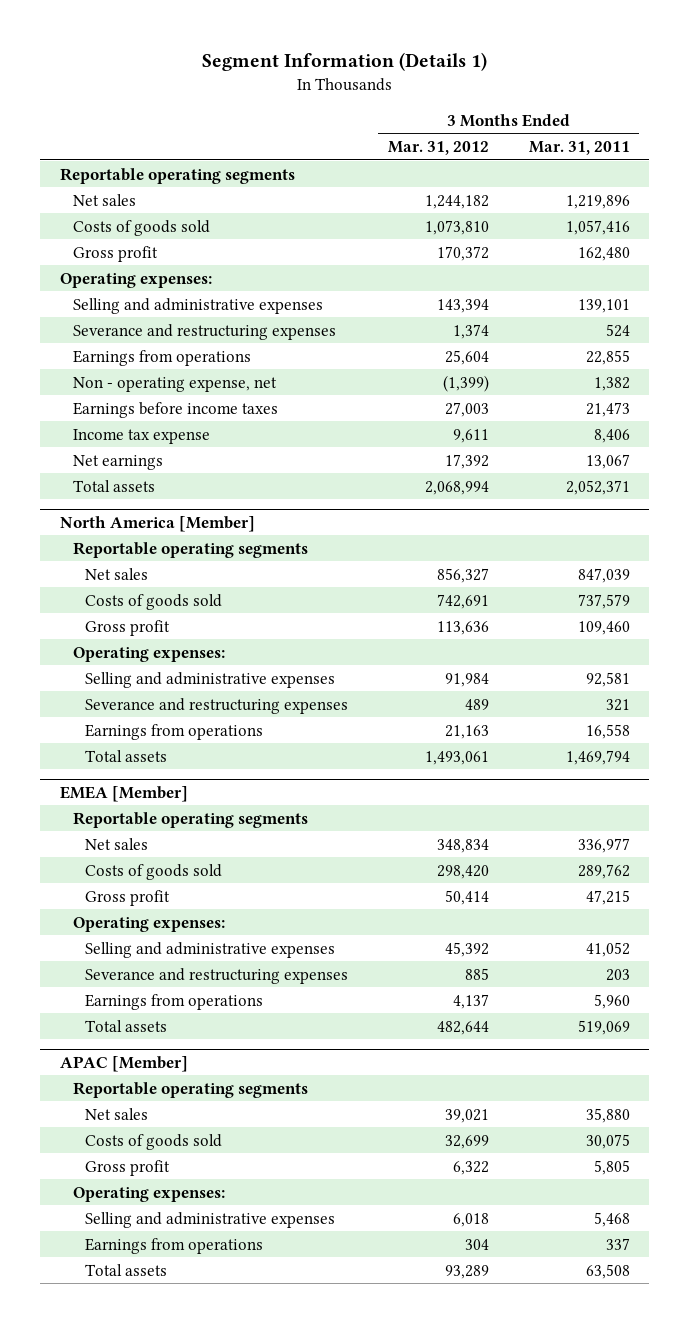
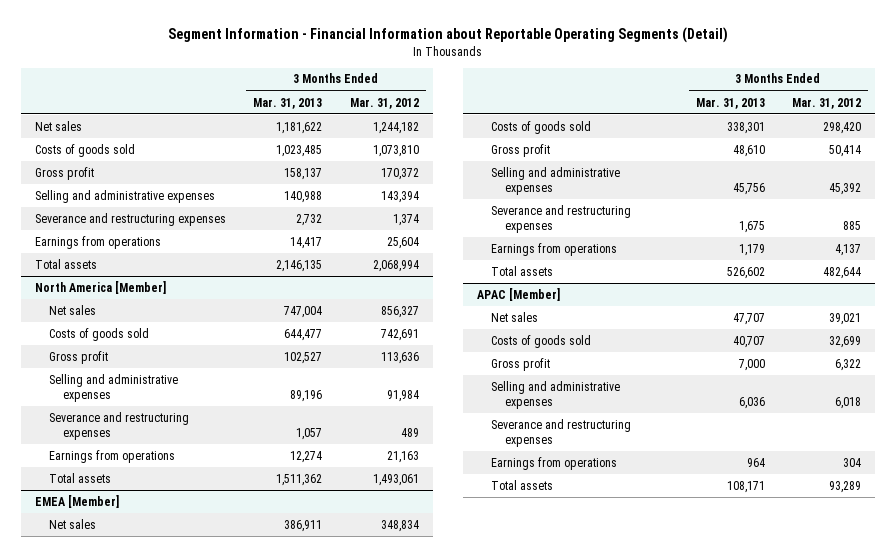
- Segment Information (Details 1)
+ Segment Information - Financial Information about Reportable Operating Segments (Detail)
- | 3 Months Ended Mar. 31, 2012 | 3 Months Ended Mar. 31, 2011
+ | 3 Months Ended Mar. 31, 2013 | 3 Months Ended Mar. 31, 2012
- Reportable operating segments
- Operating expenses:
- Non - operating expense, net | (1,399) | 1,382
- Earnings before income taxes | 27,003 | 21,473
- Income tax expense | 9,611 | 8,406
- Net earnings | 17,392 | 13,067
@ North America [Member]
- Reportable operating segments
- Operating expenses:
@ EMEA [Member]
- Reportable operating segments
- Operating expenses:
@ APAC [Member]
- Reportable operating segments
- Operating expenses:
+ Severance and restructuring expenses

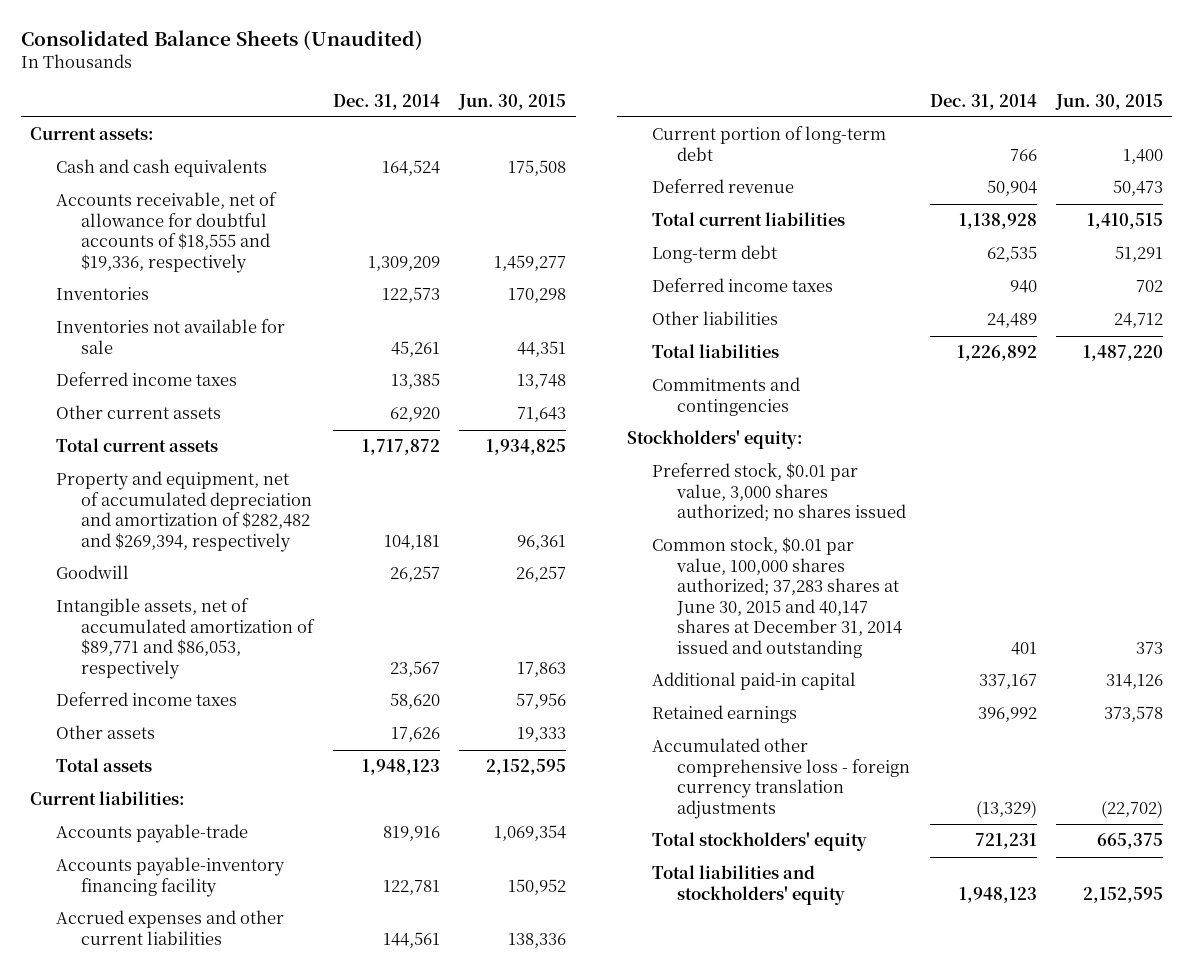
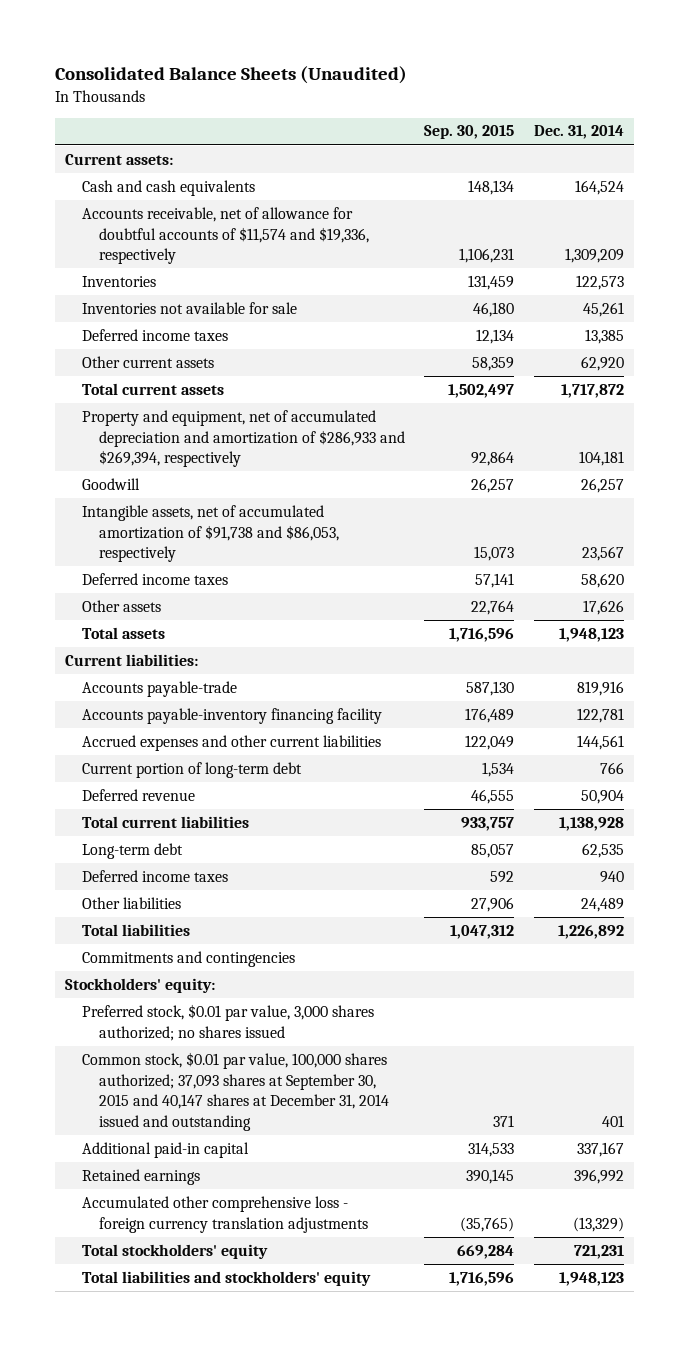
- | Dec. 31, 2014 | Jun. 30, 2015
+ | Sep. 30, 2015 | Dec. 31, 2014
- Accounts receivable, net of allowance for doubtful accounts of $18,555 and $19,336, respectively | 1,309,209 | 1,459,277
+ Accounts receivable, net of allowance for doubtful accounts of $11,574 and $19,336, respectively | 1,106,231 | 1,309,209
- Property and equipment, net of accumulated depreciation and amortization of $282,482 and $269,394, respectively | 104,181 | 96,361
+ Property and equipment, net of accumulated depreciation and amortization of $286,933 and $269,394, respectively | 92,864 | 104,181
- Intangible assets, net of accumulated amortization of $89,771 and $86,053, respectively | 23,567 | 17,863
+ Intangible assets, net of accumulated amortization of $91,738 and $86,053, respectively | 15,073 | 23,567
- Common stock, $0.01 par value, 100,000 shares authorized; 37,283 shares at June 30, 2015 and 40,147 shares at December 31, 2014 issued and outstanding | 401 | 373
+ Common stock, $0.01 par value, 100,000 shares authorized; 37,093 shares at September 30, 2015 and 40,147 shares at December 31, 2014 issued and outstanding | 371 | 401

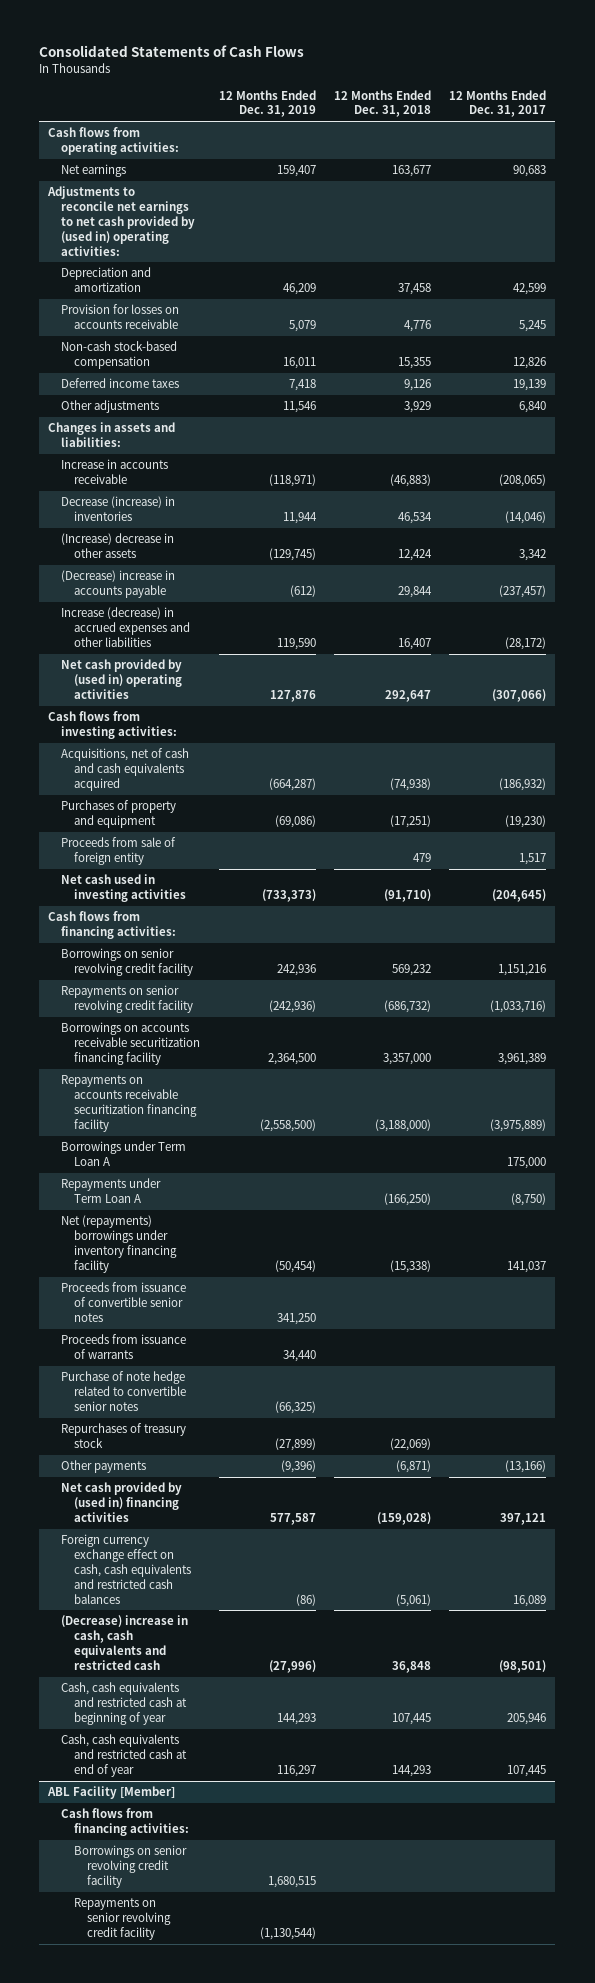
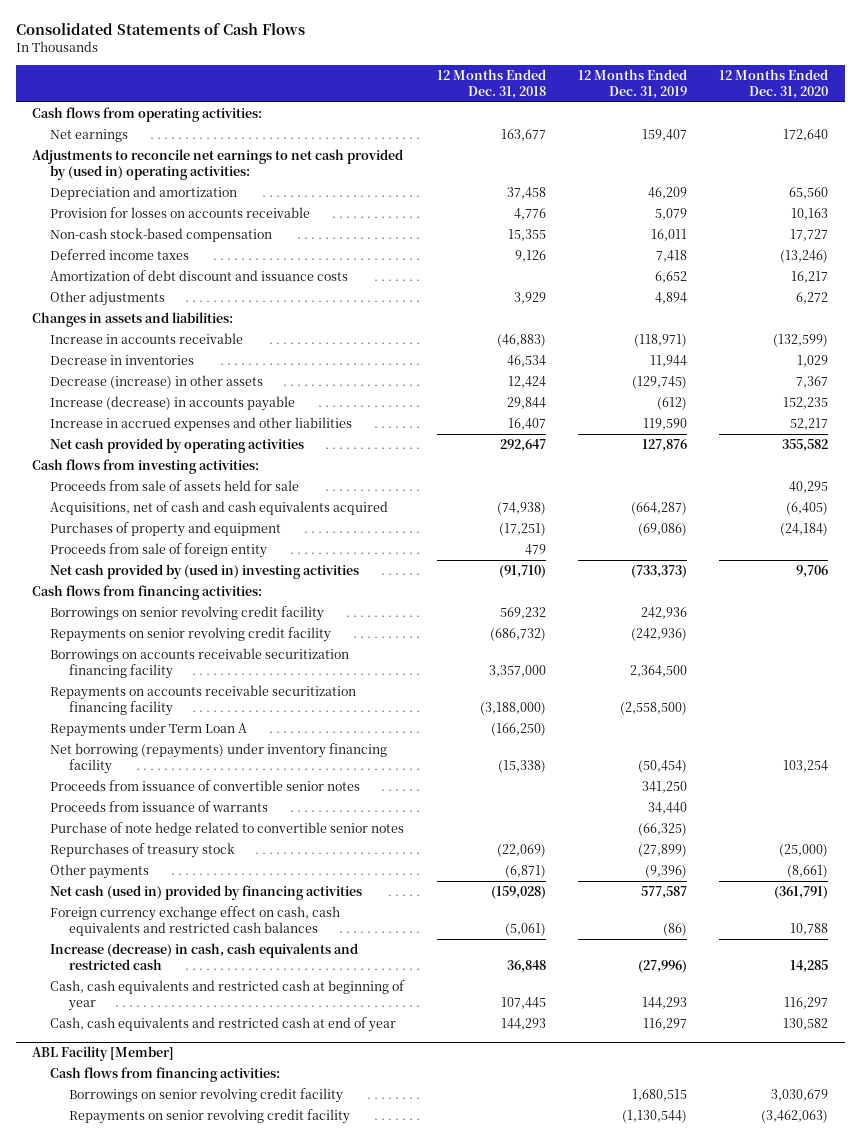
- | 12 Months Ended Dec. 31, 2019 | 12 Months Ended Dec. 31, 2018 | 12 Months Ended Dec. 31, 2017
+ | 12 Months Ended Dec. 31, 2018 | 12 Months Ended Dec. 31, 2019 | 12 Months Ended Dec. 31, 2020
- Other adjustments | 11,546 | 3,929 | 6,840
+ Amortization of debt discount and issuance costs | | 6,652 | 16,217
+ Other adjustments | 3,929 | 4,894 | 6,272
- Decrease (increase) in inventories | 11,944 | 46,534 | (14,046)
- (Increase) decrease in other assets | (129,745) | 12,424 | 3,342
- (Decrease) increase in accounts payable | (612) | 29,844 | (237,457)
- Increase (decrease) in accrued expenses and other liabilities | 119,590 | 16,407 | (28,172)
- Net cash provided by (used in) operating activities | 127,876 | 292,647 | (307,066)
+ Decrease in inventories | 46,534 | 11,944 | 1,029
+ Decrease (increase) in other assets | 12,424 | (129,745) | 7,367
+ Increase (decrease) in accounts payable | 29,844 | (612) | 152,235
+ Increase in accrued expenses and other liabilities | 16,407 | 119,590 | 52,217
+ Net cash provided by operating activities | 292,647 | 127,876 | 355,582
+ Proceeds from sale of assets held for sale | | | 40,295
- Net cash used in investing activities | (733,373) | (91,710) | (204,645)
+ Net cash provided by (used in) investing activities | (91,710) | (733,373) | 9,706
- Borrowings under Term Loan A | | | 175,000
- Net (repayments) borrowings under inventory financing facility | (50,454) | (15,338) | 141,037
+ Net borrowing (repayments) under inventory financing facility | (15,338) | (50,454) | 103,254
- Net cash provided by (used in) financing activities | 577,587 | (159,028) | 397,121
+ Net cash (used in) provided by financing activities | (159,028) | 577,587 | (361,791)
- (Decrease) increase in cash, cash equivalents and restricted cash | (27,996) | 36,848 | (98,501)
+ Increase (decrease) in cash, cash equivalents and restricted cash | 36,848 | (27,996) | 14,285

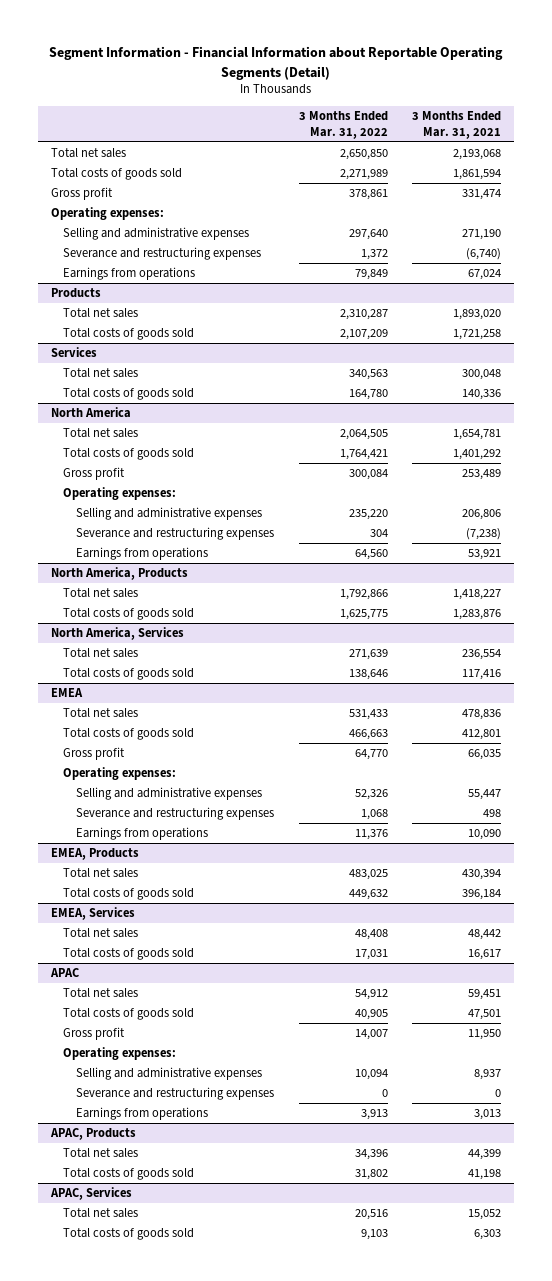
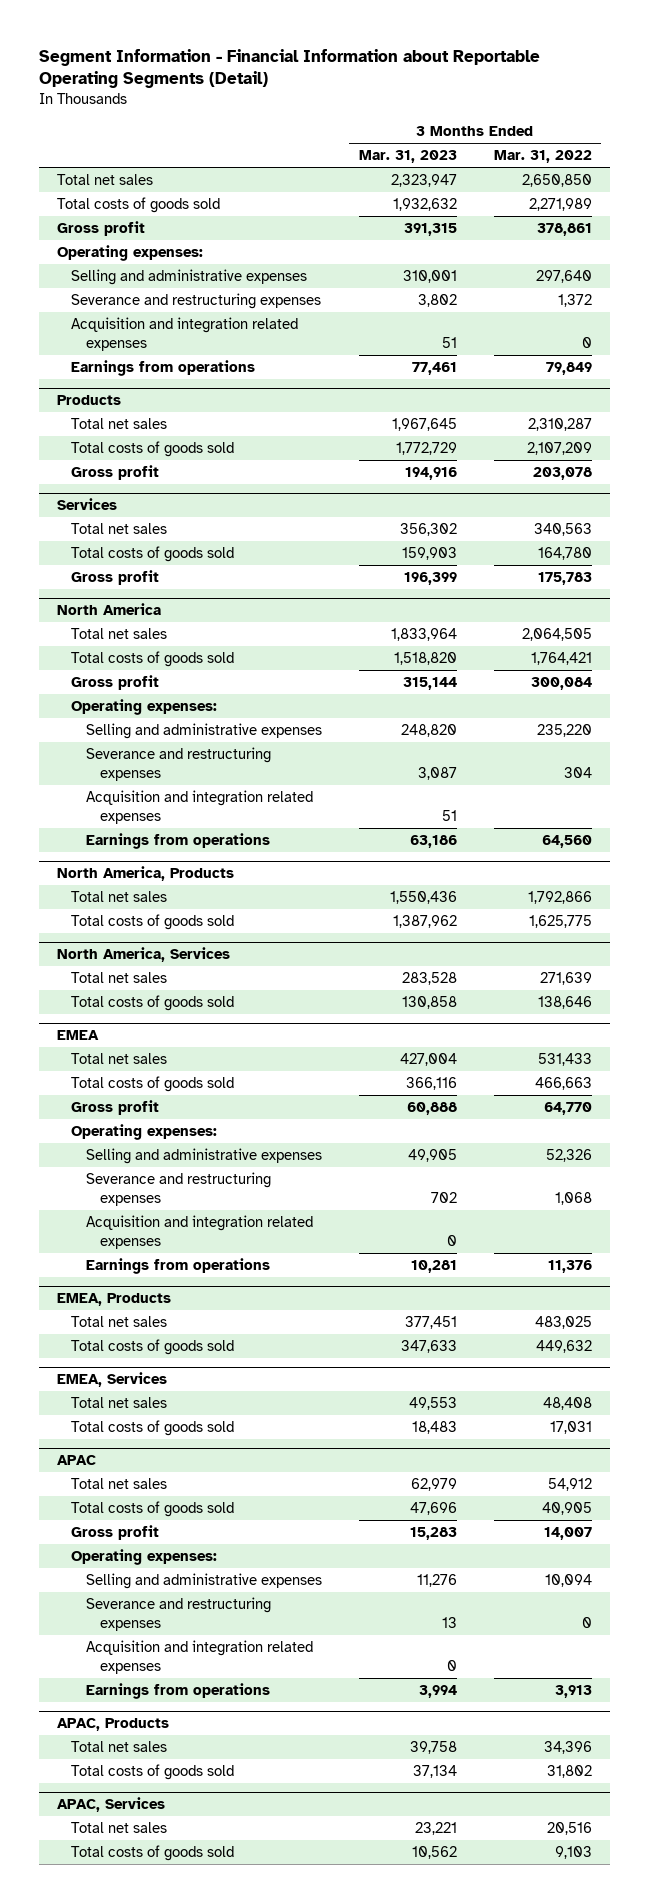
- | 3 Months Ended Mar. 31, 2022 | 3 Months Ended Mar. 31, 2021
+ | 3 Months Ended Mar. 31, 2023 | 3 Months Ended Mar. 31, 2022
+ Acquisition and integration related expenses | 51 | 0
@ Products
+ Gross profit | 194,916 | 203,078
@ Services
+ Gross profit | 196,399 | 175,783
@ North America
+ Acquisition and integration related expenses | 51 |
@ EMEA
+ Acquisition and integration related expenses | 0 |
@ APAC
+ Acquisition and integration related expenses | 0 |

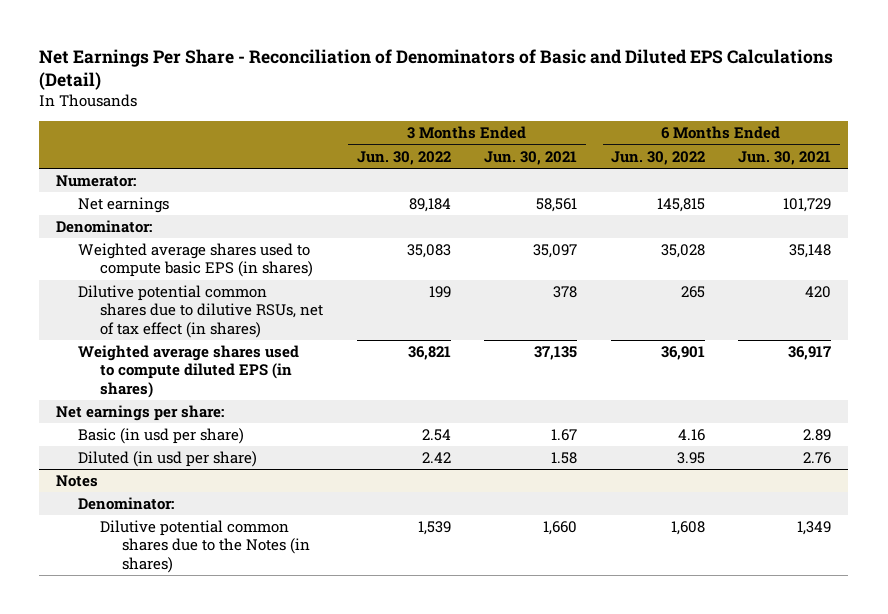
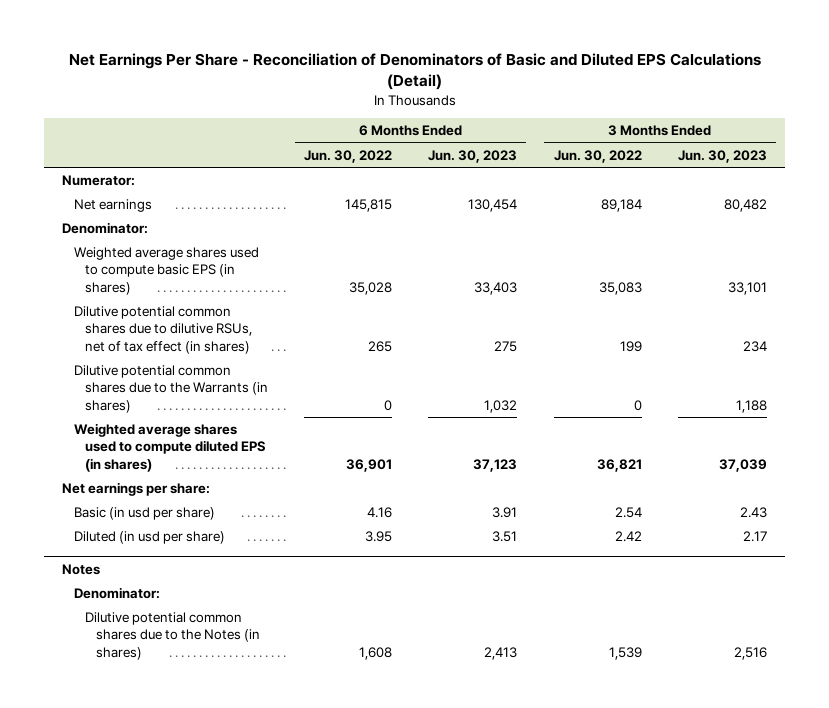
- | 3 Months Ended Jun. 30, 2022 | 3 Months Ended Jun. 30, 2021 | 6 Months Ended Jun. 30, 2022 | 6 Months Ended Jun. 30, 2021
+ | 6 Months Ended Jun. 30, 2022 | 6 Months Ended Jun. 30, 2023 | 3 Months Ended Jun. 30, 2022 | 3 Months Ended Jun. 30, 2023
+ Dilutive potential common shares due to the Warrants (in shares) | 0 | 1,032 | 0 | 1,188

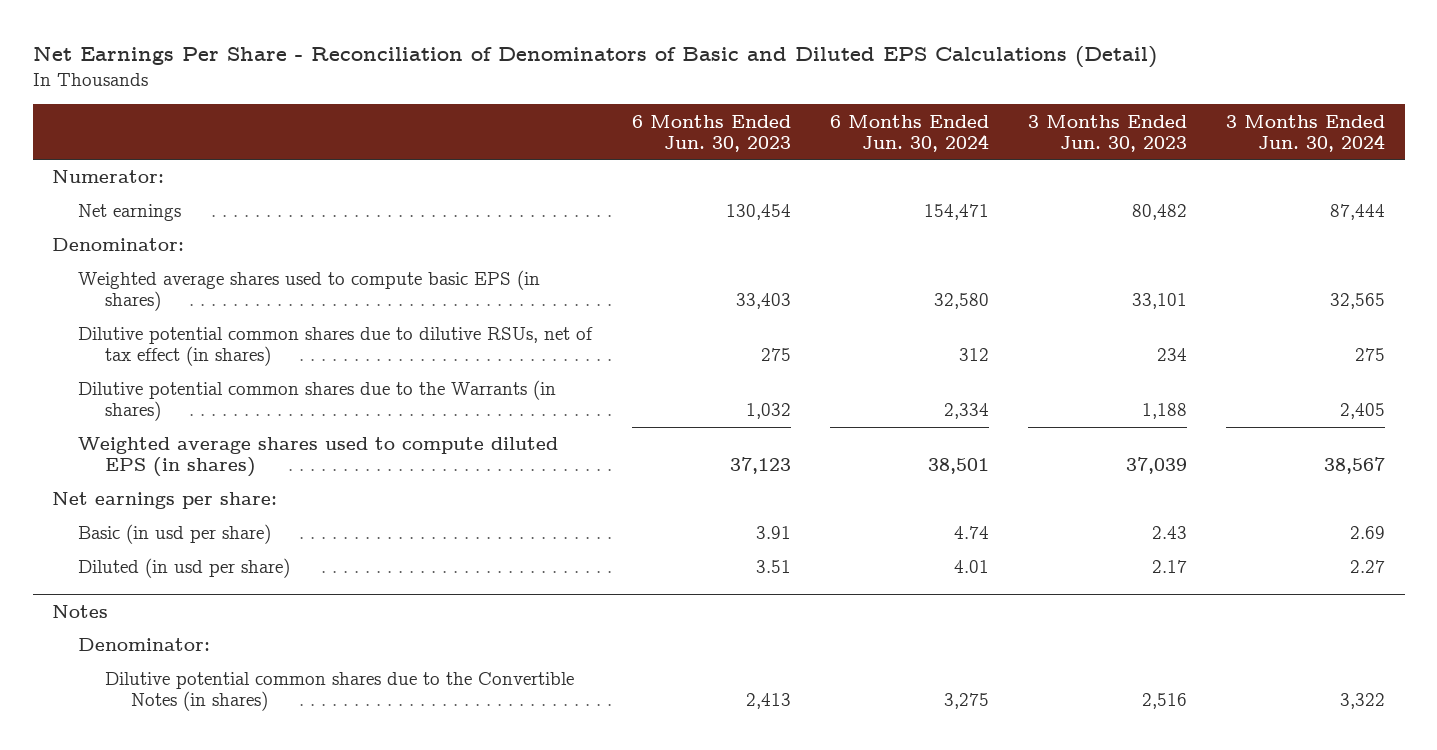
- | 6 Months Ended Jun. 30, 2022 | 6 Months Ended Jun. 30, 2023 | 3 Months Ended Jun. 30, 2022 | 3 Months Ended Jun. 30, 2023
+ | 6 Months Ended Jun. 30, 2023 | 6 Months Ended Jun. 30, 2024 | 3 Months Ended Jun. 30, 2023 | 3 Months Ended Jun. 30, 2024
@ Notes
- Dilutive potential common shares due to the Notes (in shares) | 1,608 | 2,413 | 1,539 | 2,516
+ Dilutive potential common shares due to the Convertible Notes (in shares) | 2,413 | 3,275 | 2,516 | 3,322

